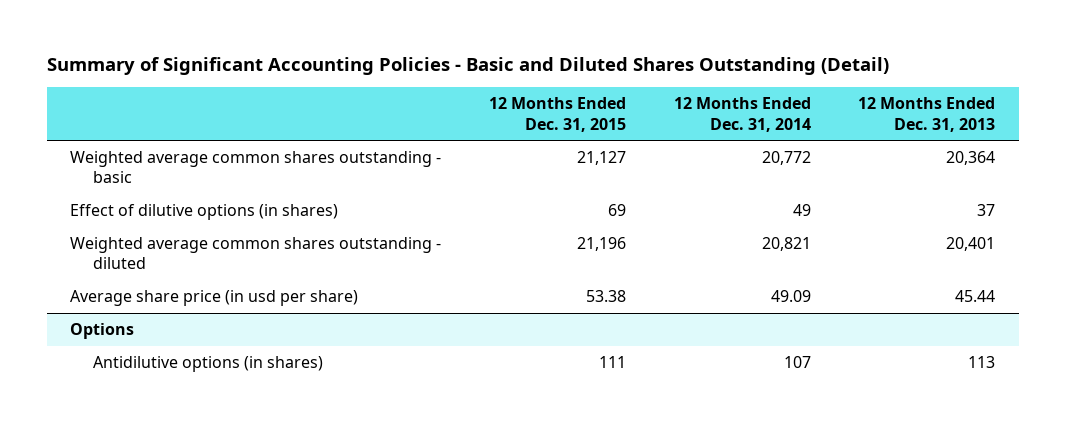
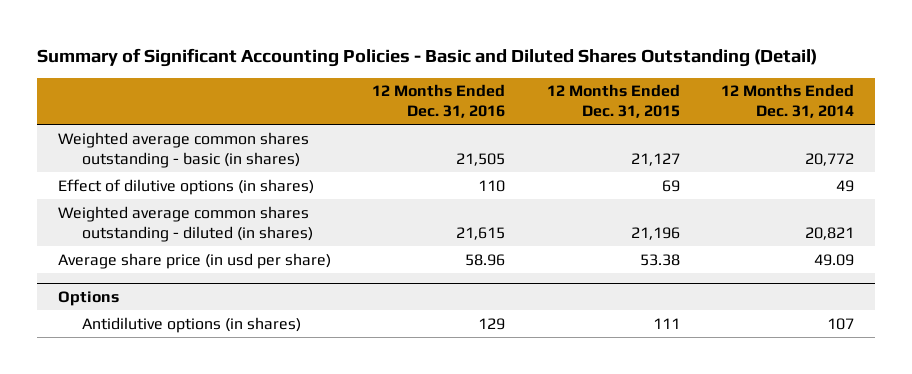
- | 12 Months Ended Dec. 31, 2015 | 12 Months Ended Dec. 31, 2014 | 12 Months Ended Dec. 31, 2013
+ | 12 Months Ended Dec. 31, 2016 | 12 Months Ended Dec. 31, 2015 | 12 Months Ended Dec. 31, 2014
- Weighted average common shares outstanding - basic | 21,127 | 20,772 | 20,364
+ Weighted average common shares outstanding - basic (in shares) | 21,505 | 21,127 | 20,772
- Weighted average common shares outstanding - diluted | 21,196 | 20,821 | 20,401
+ Weighted average common shares outstanding - diluted (in shares) | 21,615 | 21,196 | 20,821

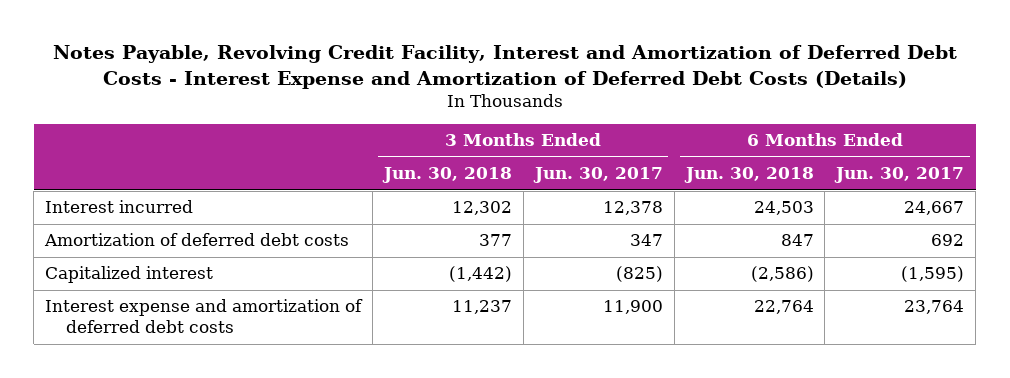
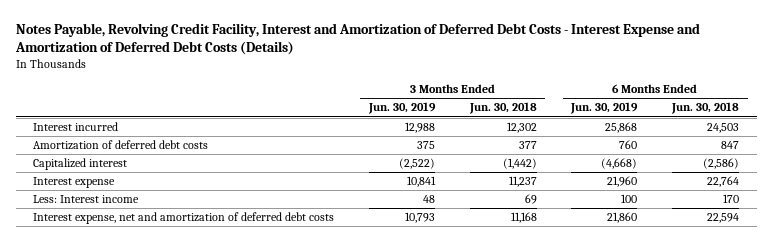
- | 3 Months Ended Jun. 30, 2018 | 3 Months Ended Jun. 30, 2017 | 6 Months Ended Jun. 30, 2018 | 6 Months Ended Jun. 30, 2017
+ | 3 Months Ended Jun. 30, 2019 | 3 Months Ended Jun. 30, 2018 | 6 Months Ended Jun. 30, 2019 | 6 Months Ended Jun. 30, 2018
- Interest expense and amortization of deferred debt costs | 11,237 | 11,900 | 22,764 | 23,764
+ Interest expense | 10,841 | 11,237 | 21,960 | 22,764
+ Less: Interest income | 48 | 69 | 100 | 170
+ Interest expense, net and amortization of deferred debt costs | 10,793 | 11,168 | 21,860 | 22,594

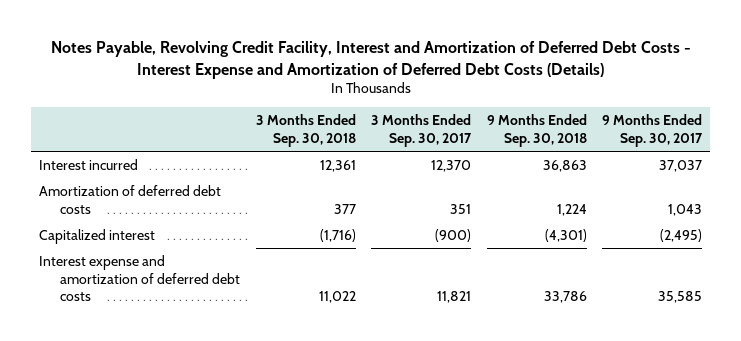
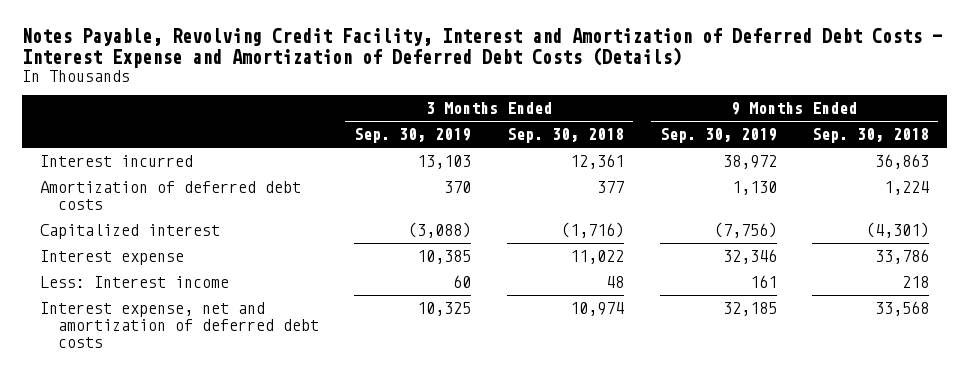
- | 3 Months Ended Sep. 30, 2018 | 3 Months Ended Sep. 30, 2017 | 9 Months Ended Sep. 30, 2018 | 9 Months Ended Sep. 30, 2017
+ | 3 Months Ended Sep. 30, 2019 | 3 Months Ended Sep. 30, 2018 | 9 Months Ended Sep. 30, 2019 | 9 Months Ended Sep. 30, 2018
- Interest expense and amortization of deferred debt costs | 11,022 | 11,821 | 33,786 | 35,585
+ Interest expense | 10,385 | 11,022 | 32,346 | 33,786
+ Less: Interest income | 60 | 48 | 161 | 218
+ Interest expense, net and amortization of deferred debt costs | 10,325 | 10,974 | 32,185 | 33,568

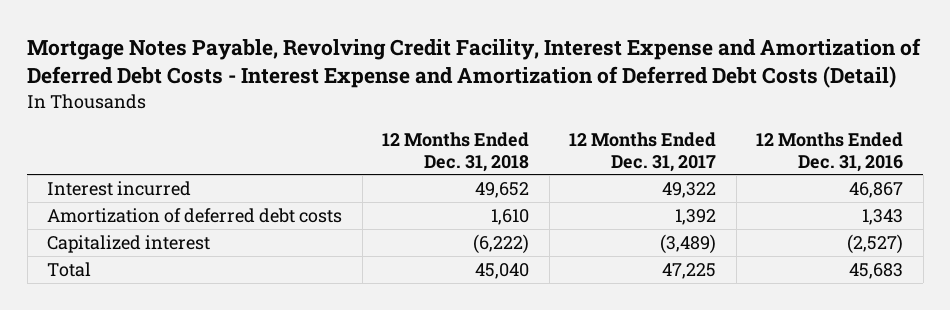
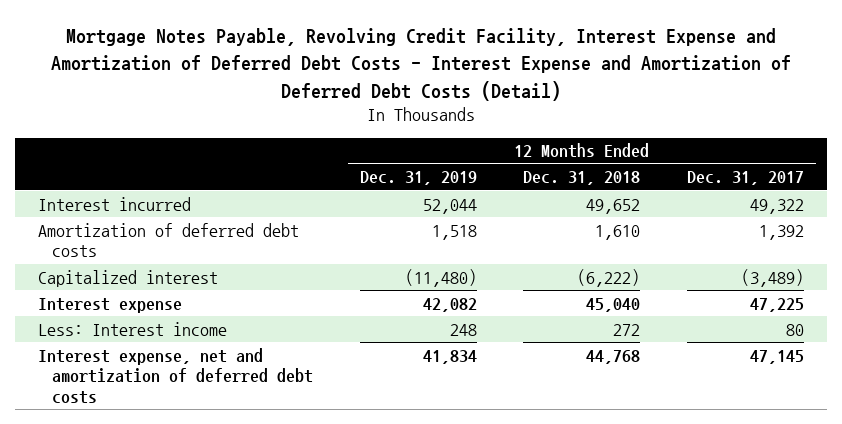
- | 12 Months Ended Dec. 31, 2018 | 12 Months Ended Dec. 31, 2017 | 12 Months Ended Dec. 31, 2016
+ | 12 Months Ended Dec. 31, 2019 | 12 Months Ended Dec. 31, 2018 | 12 Months Ended Dec. 31, 2017
- Total | 45,040 | 47,225 | 45,683
+ Interest expense | 42,082 | 45,040 | 47,225
+ Less: Interest income | 248 | 272 | 80
+ Interest expense, net and amortization of deferred debt costs | 41,834 | 44,768 | 47,145

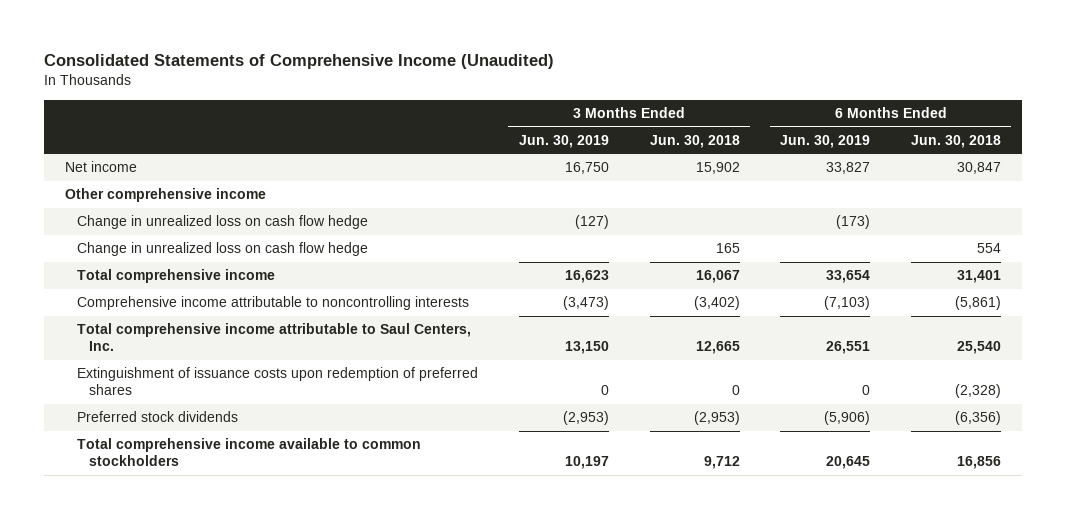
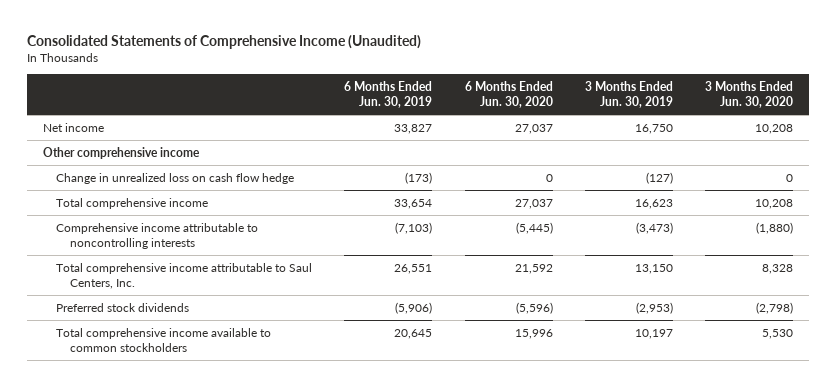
- | 3 Months Ended Jun. 30, 2019 | 3 Months Ended Jun. 30, 2018 | 6 Months Ended Jun. 30, 2019 | 6 Months Ended Jun. 30, 2018
+ | 6 Months Ended Jun. 30, 2019 | 6 Months Ended Jun. 30, 2020 | 3 Months Ended Jun. 30, 2019 | 3 Months Ended Jun. 30, 2020
- Change in unrealized loss on cash flow hedge | | 165 | | 554
- Extinguishment of issuance costs upon redemption of preferred shares | 0 | 0 | 0 | (2,328)

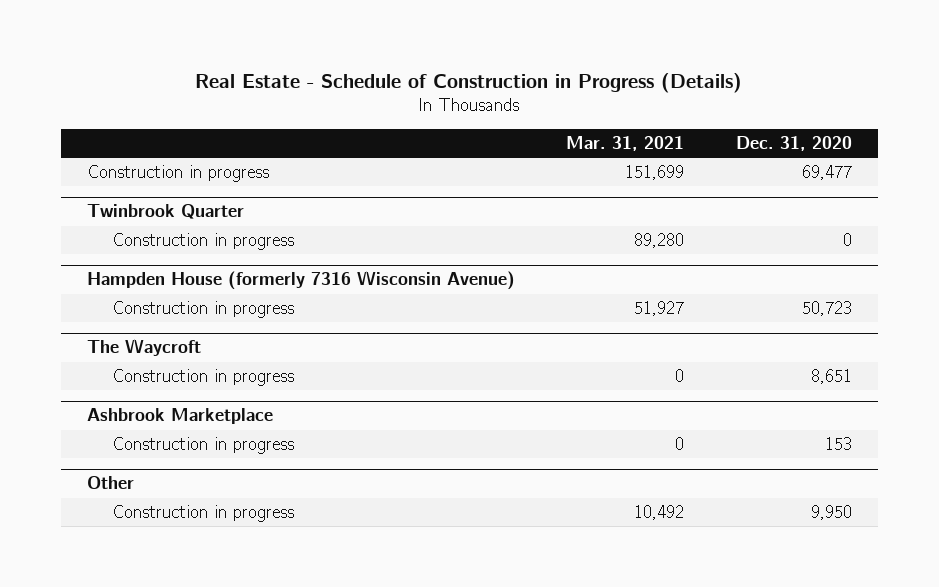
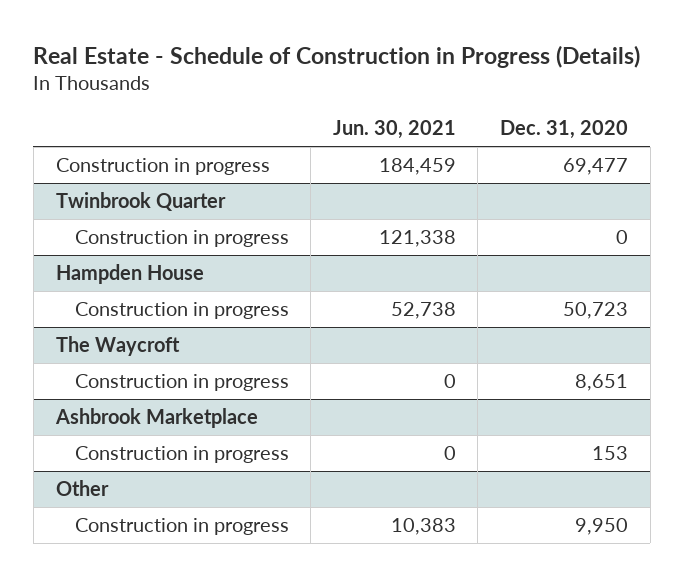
- | Mar. 31, 2021 | Dec. 31, 2020
+ | Jun. 30, 2021 | Dec. 31, 2020
- Hampden House (formerly 7316 Wisconsin Avenue)
+ Hampden House

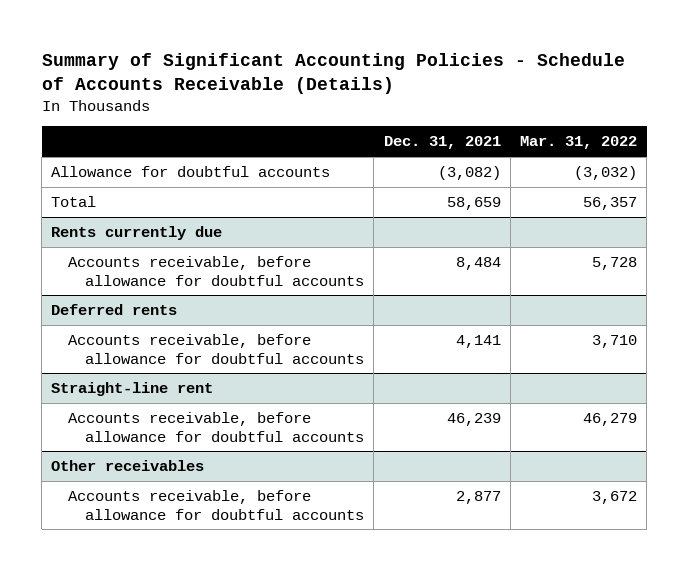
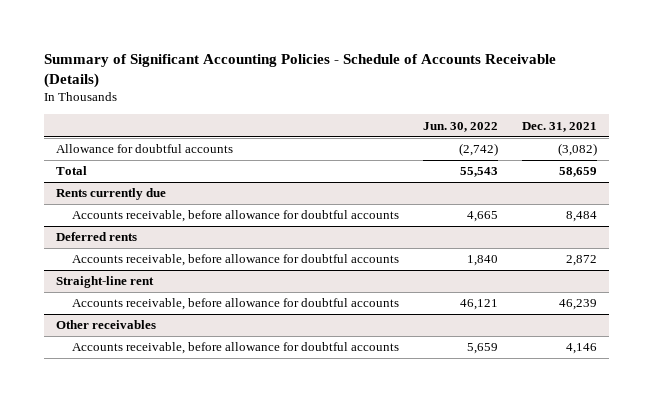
- | Dec. 31, 2021 | Mar. 31, 2022
+ | Jun. 30, 2022 | Dec. 31, 2021
@ Deferred rents
- Accounts receivable, before allowance for doubtful accounts | 4,141 | 3,710
+ Accounts receivable, before allowance for doubtful accounts | 1,840 | 2,872
@ Other receivables
- Accounts receivable, before allowance for doubtful accounts | 2,877 | 3,672
+ Accounts receivable, before allowance for doubtful accounts | 5,659 | 4,146

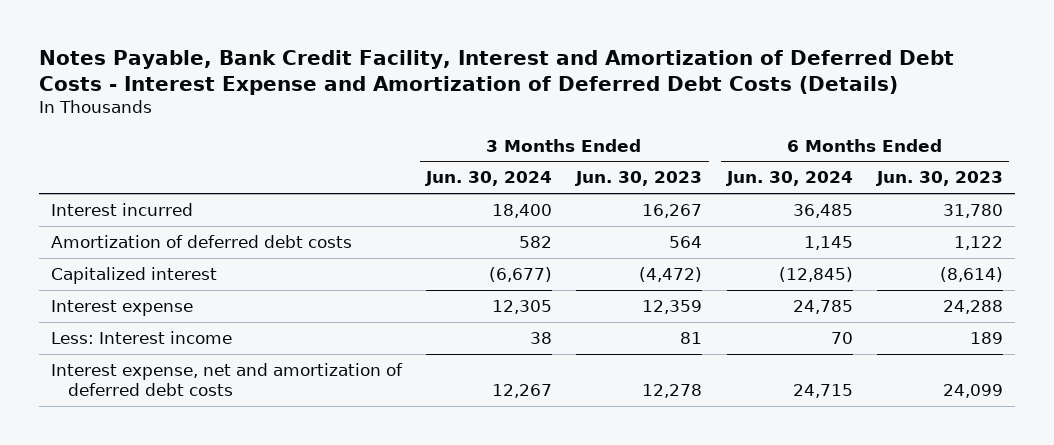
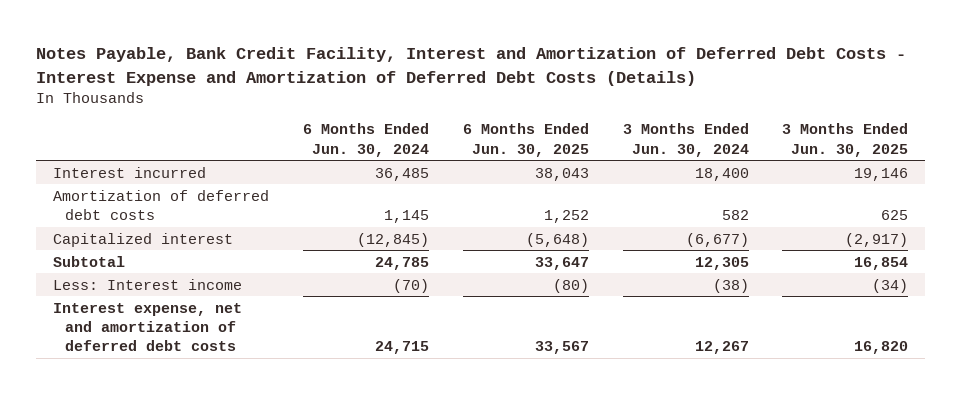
- | 3 Months Ended Jun. 30, 2024 | 3 Months Ended Jun. 30, 2023 | 6 Months Ended Jun. 30, 2024 | 6 Months Ended Jun. 30, 2023
+ | 6 Months Ended Jun. 30, 2024 | 6 Months Ended Jun. 30, 2025 | 3 Months Ended Jun. 30, 2024 | 3 Months Ended Jun. 30, 2025
- Interest expense | 12,305 | 12,359 | 24,785 | 24,288
- Less: Interest income | 38 | 81 | 70 | 189
+ Subtotal | 24,785 | 33,647 | 12,305 | 16,854
+ Less: Interest income | (70) | (80) | (38) | (34)

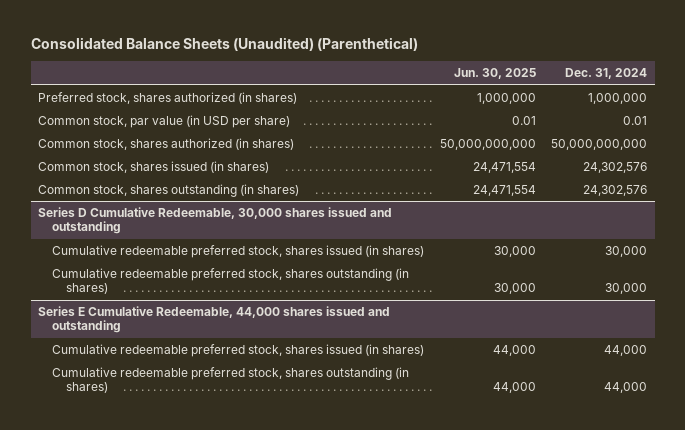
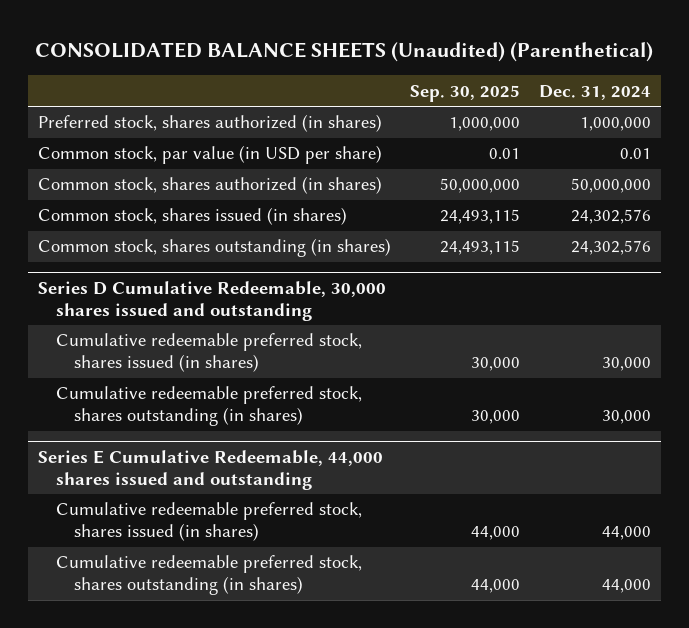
- Consolidated Balance Sheets (Unaudited) (Parenthetical)
+ CONSOLIDATED BALANCE SHEETS (Unaudited) (Parenthetical)
- | Jun. 30, 2025 | Dec. 31, 2024
+ | Sep. 30, 2025 | Dec. 31, 2024
- Common stock, shares authorized (in shares) | 50,000,000,000 | 50,000,000,000
+ Common stock, shares authorized (in shares) | 50,000,000 | 50,000,000

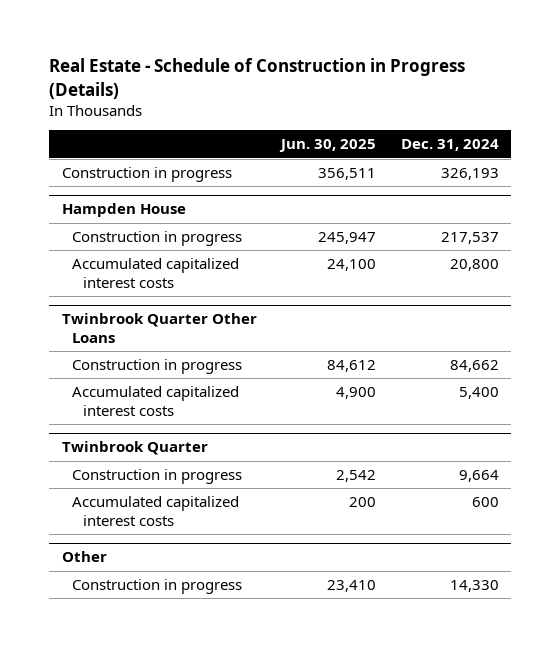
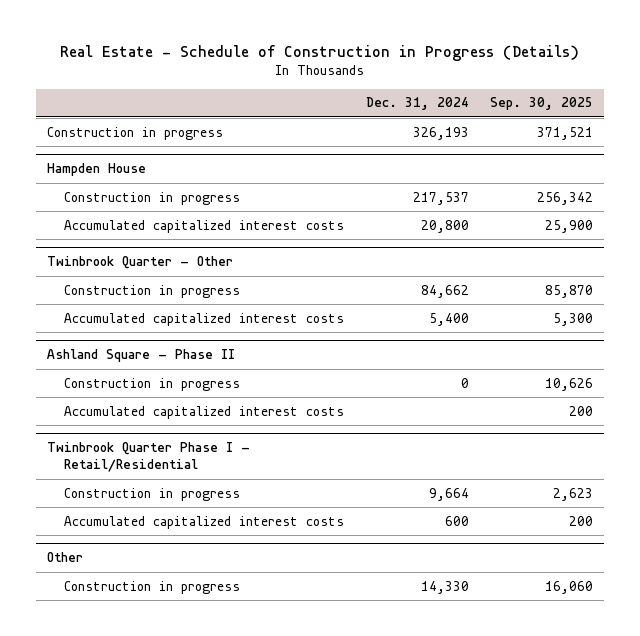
- | Jun. 30, 2025 | Dec. 31, 2024
+ | Dec. 31, 2024 | Sep. 30, 2025
- Twinbrook Quarter Other Loans
+ Twinbrook Quarter - Other
- Twinbrook Quarter
+ Ashland Square - Phase II
+ Construction in progress | 0 | 10,626
+ Accumulated capitalized interest costs | | 200
+ Twinbrook Quarter Phase I - Retail/Residential

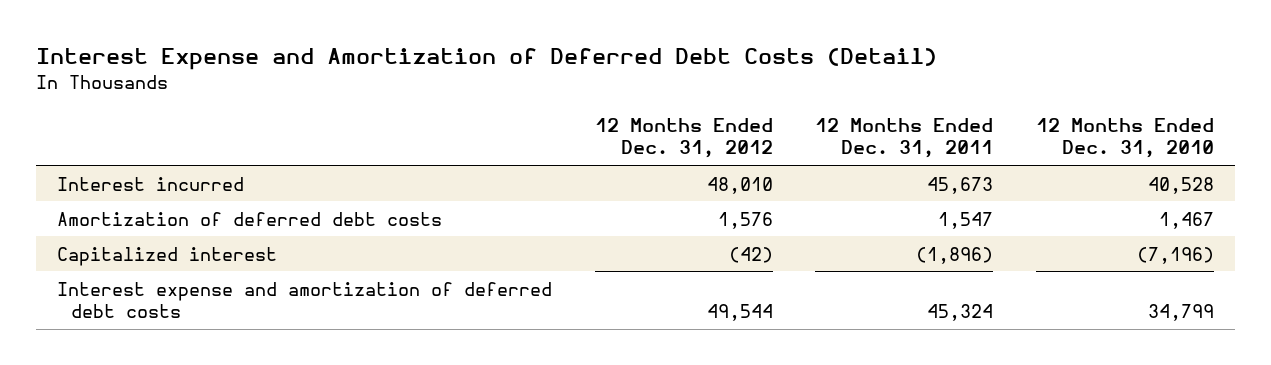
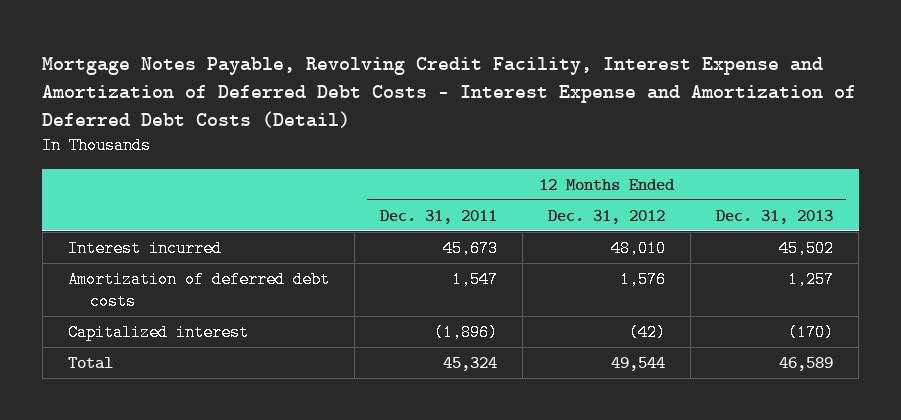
- Interest Expense and Amortization of Deferred Debt Costs (Detail)
+ Mortgage Notes Payable, Revolving Credit Facility, Interest Expense and Amortization of Deferred Debt Costs - Interest Expense and Amortization of Deferred Debt Costs (Detail)
- | 12 Months Ended Dec. 31, 2012 | 12 Months Ended Dec. 31, 2011 | 12 Months Ended Dec. 31, 2010
+ | 12 Months Ended Dec. 31, 2011 | 12 Months Ended Dec. 31, 2012 | 12 Months Ended Dec. 31, 2013
- Interest expense and amortization of deferred debt costs | 49,544 | 45,324 | 34,799
+ Total | 45,324 | 49,544 | 46,589

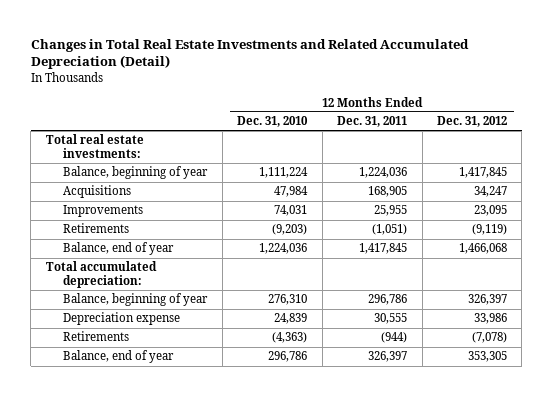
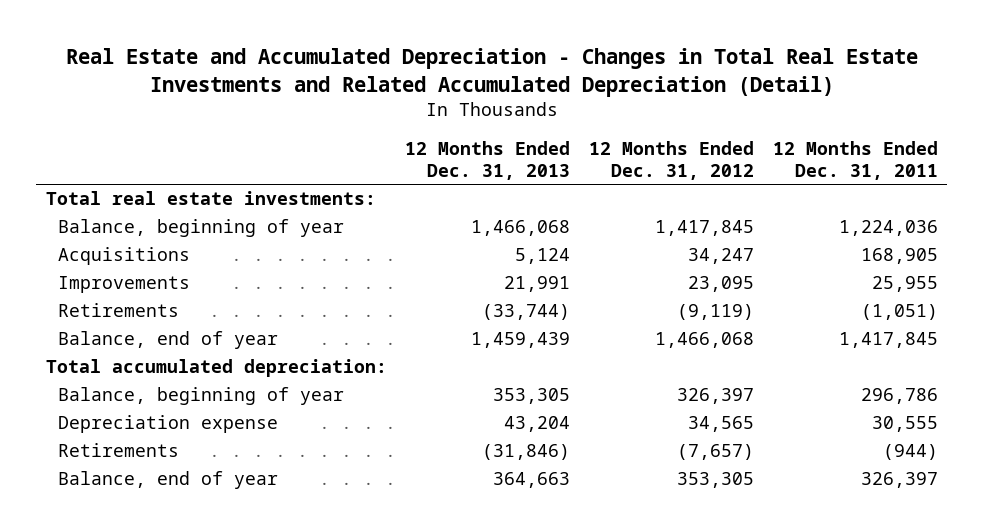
- Changes in Total Real Estate Investments and Related Accumulated Depreciation (Detail)
+ Real Estate and Accumulated Depreciation - Changes in Total Real Estate Investments and Related Accumulated Depreciation (Detail)
- | 12 Months Ended Dec. 31, 2010 | 12 Months Ended Dec. 31, 2011 | 12 Months Ended Dec. 31, 2012
+ | 12 Months Ended Dec. 31, 2013 | 12 Months Ended Dec. 31, 2012 | 12 Months Ended Dec. 31, 2011
- Depreciation expense | 24,839 | 30,555 | 33,986
- Retirements | (4,363) | (944) | (7,078)
+ Depreciation expense | 43,204 | 34,565 | 30,555
+ Retirements | (31,846) | (7,657) | (944)

